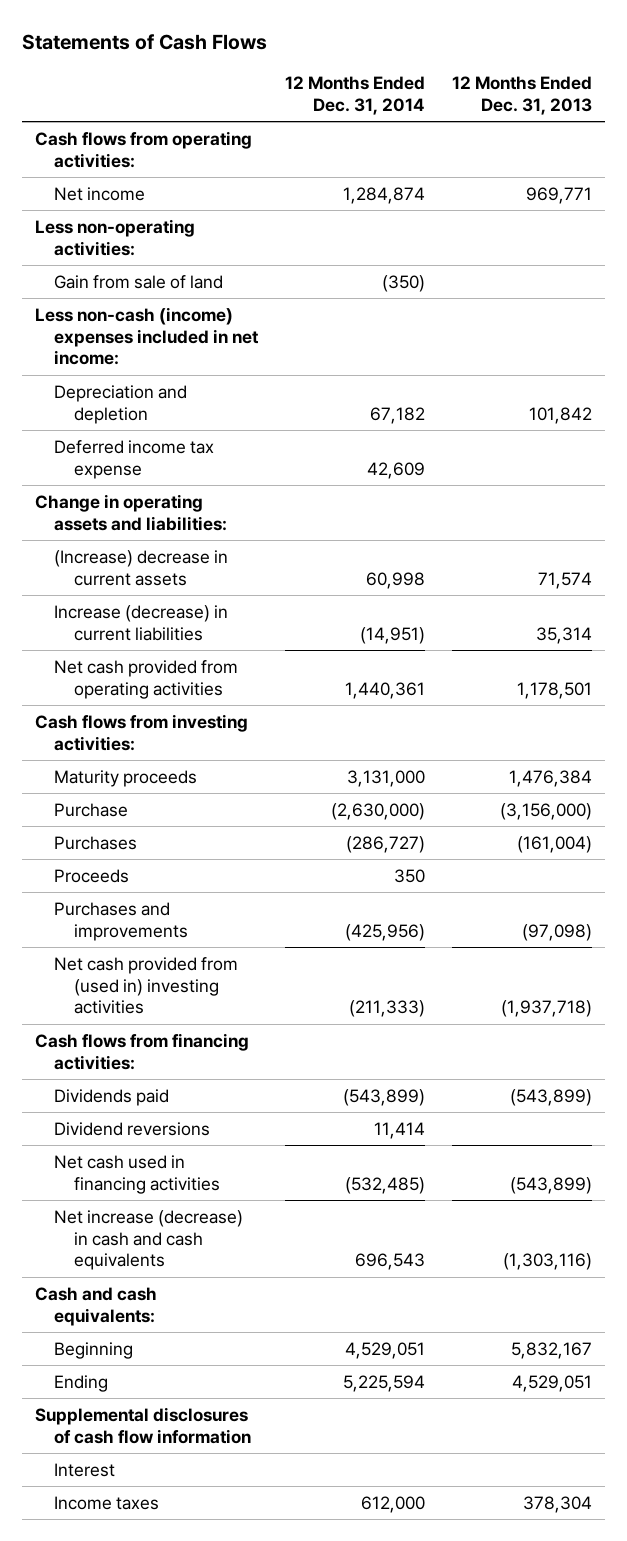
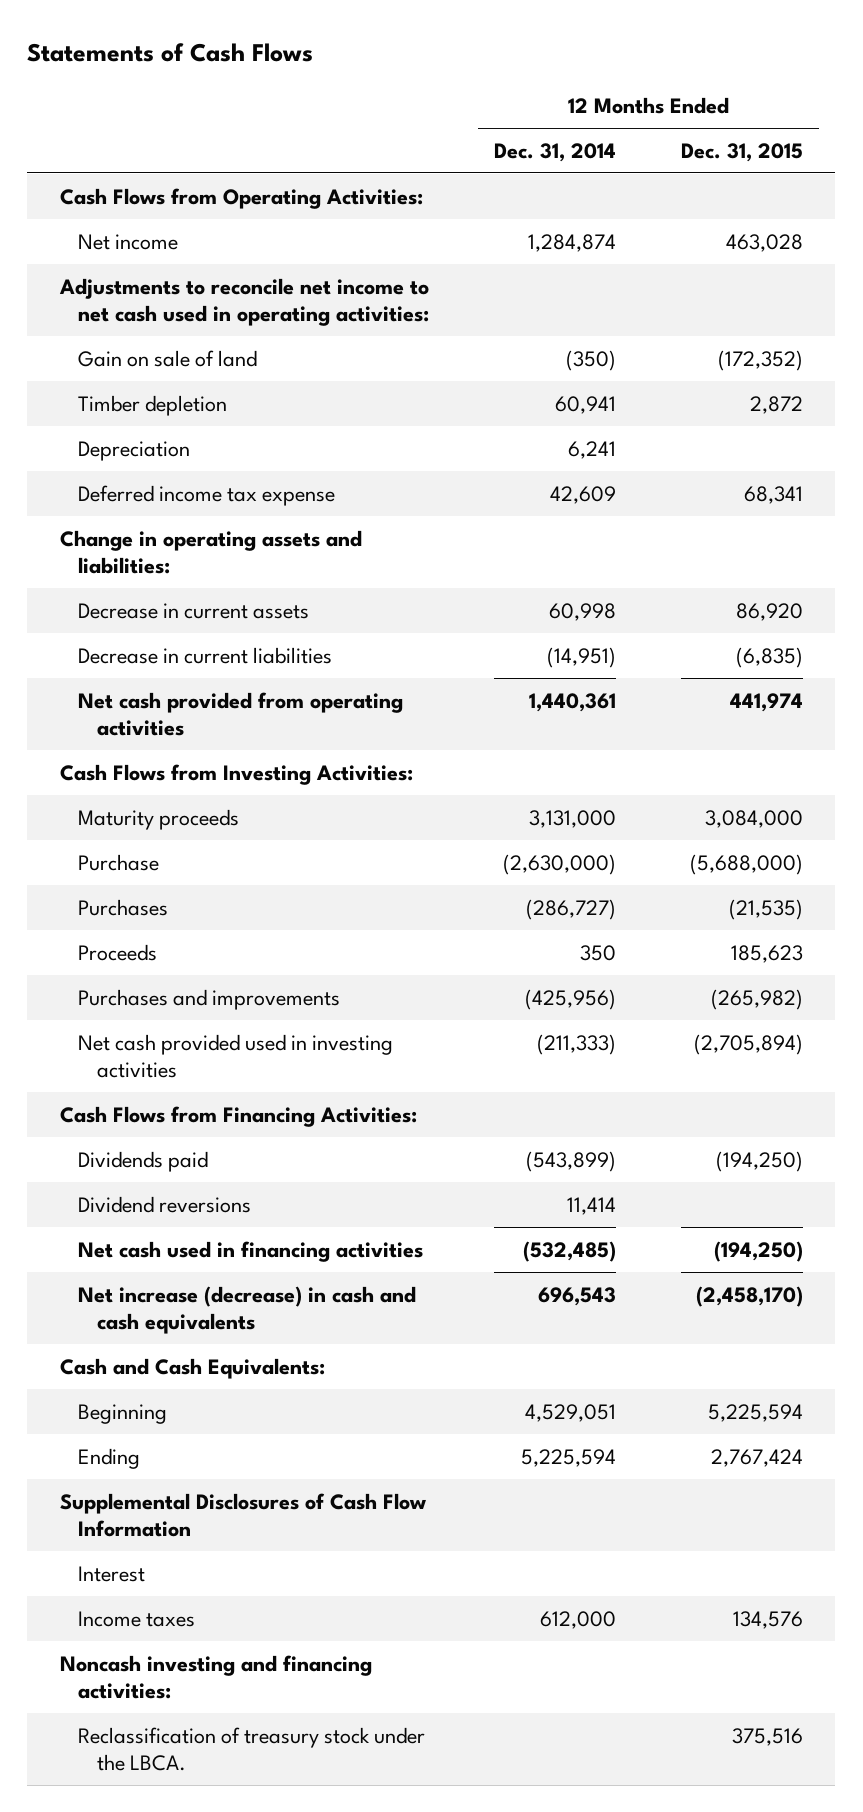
- | 12 Months Ended Dec. 31, 2014 | 12 Months Ended Dec. 31, 2013
+ | 12 Months Ended Dec. 31, 2014 | 12 Months Ended Dec. 31, 2015
- Cash flows from operating activities:
+ Cash Flows from Operating Activities:
- Less non-operating activities:
- Gain from sale of land | (350) |
- Less non-cash (income) expenses included in net income:
- Depreciation and depletion | 67,182 | 101,842
+ Adjustments to reconcile net income to net cash used in operating activities:
+ Gain on sale of land | (350) | (172,352)
+ Timber depletion | 60,941 | 2,872
+ Depreciation | 6,241 |
- (Increase) decrease in current assets | 60,998 | 71,574
- Increase (decrease) in current liabilities | (14,951) | 35,314
+ Decrease in current assets | 60,998 | 86,920
+ Decrease in current liabilities | (14,951) | (6,835)
- Cash flows from investing activities:
+ Cash Flows from Investing Activities:
- Net cash provided from (used in) investing activities | (211,333) | (1,937,718)
- Cash flows from financing activities:
+ Net cash provided used in investing activities | (211,333) | (2,705,894)
+ Cash Flows from Financing Activities:
- Cash and cash equivalents:
+ Cash and Cash Equivalents:
- Supplemental disclosures of cash flow information
+ Supplemental Disclosures of Cash Flow Information
+ Noncash investing and financing activities:
+ Reclassification of treasury stock under the LBCA. | | 375,516

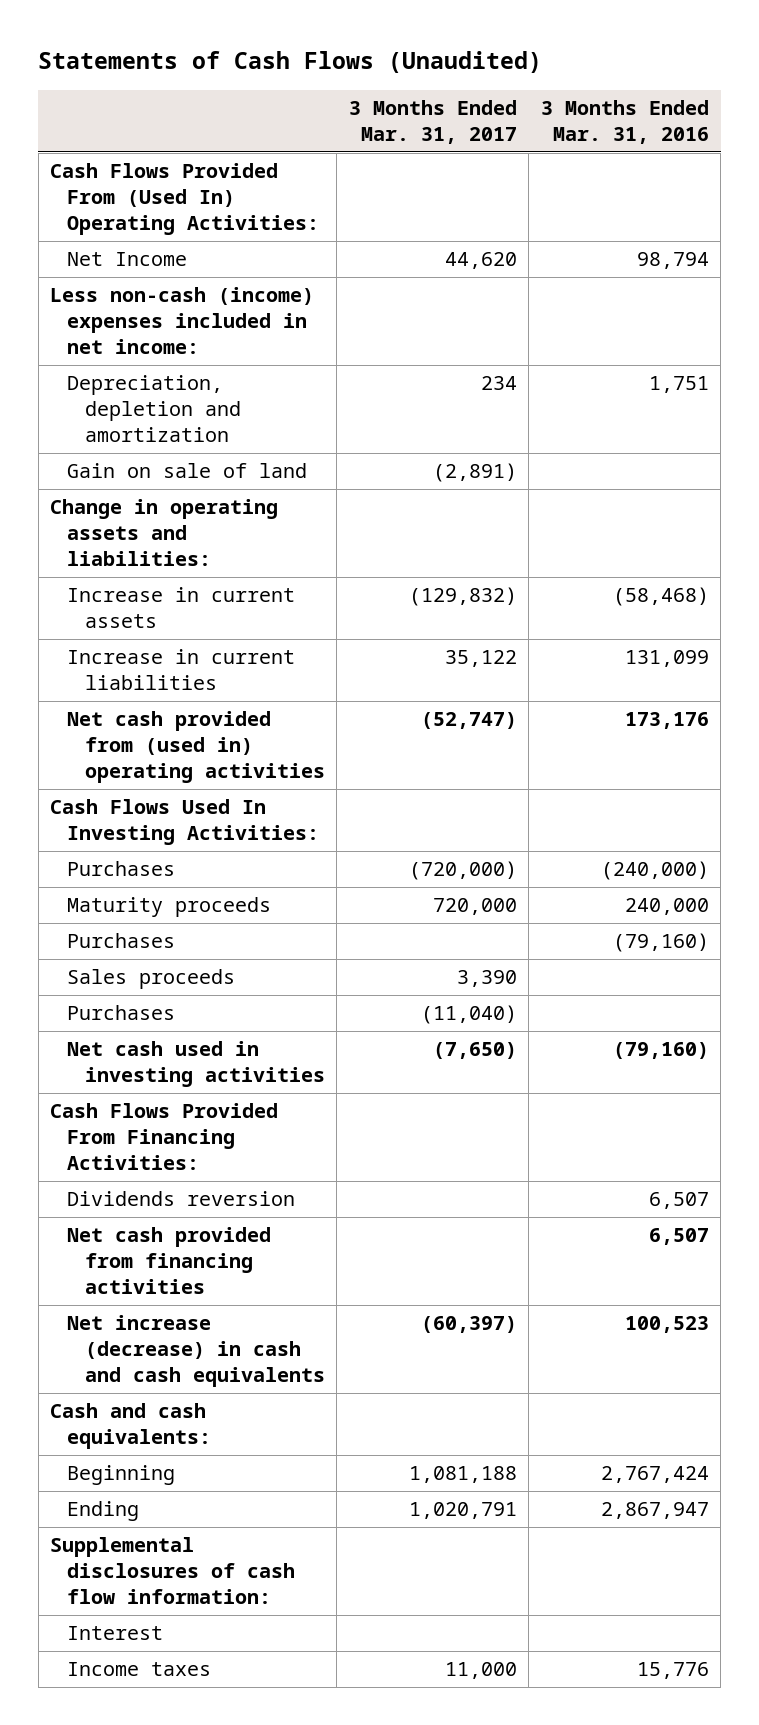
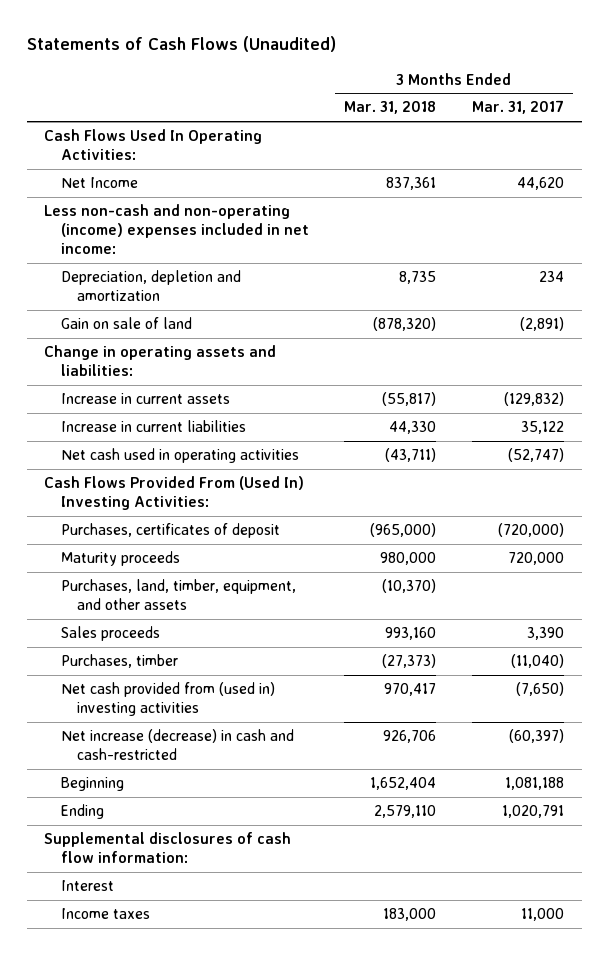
- | 3 Months Ended Mar. 31, 2017 | 3 Months Ended Mar. 31, 2016
+ | 3 Months Ended Mar. 31, 2018 | 3 Months Ended Mar. 31, 2017
- Cash Flows Provided From (Used In) Operating Activities:
+ Cash Flows Used In Operating Activities:
- Less non-cash (income) expenses included in net income:
+ Less non-cash and non-operating (income) expenses included in net income:
- Net cash provided from (used in) operating activities | (52,747) | 173,176
- Cash Flows Used In Investing Activities:
- Purchases | (720,000) | (240,000)
+ Net cash used in operating activities | (43,711) | (52,747)
+ Cash Flows Provided From (Used In) Investing Activities:
+ Purchases, certificates of deposit | (965,000) | (720,000)
- Purchases | | (79,160)
+ Purchases, land, timber, equipment, and other assets | (10,370) |
- Purchases | (11,040) |
- Net cash used in investing activities | (7,650) | (79,160)
- Cash Flows Provided From Financing Activities:
- Dividends reversion | | 6,507
- Net cash provided from financing activities | | 6,507
- Net increase (decrease) in cash and cash equivalents | (60,397) | 100,523
- Cash and cash equivalents:
+ Purchases, timber | (27,373) | (11,040)
+ Net cash provided from (used in) investing activities | 970,417 | (7,650)
+ Net increase (decrease) in cash and cash-restricted | 926,706 | (60,397)

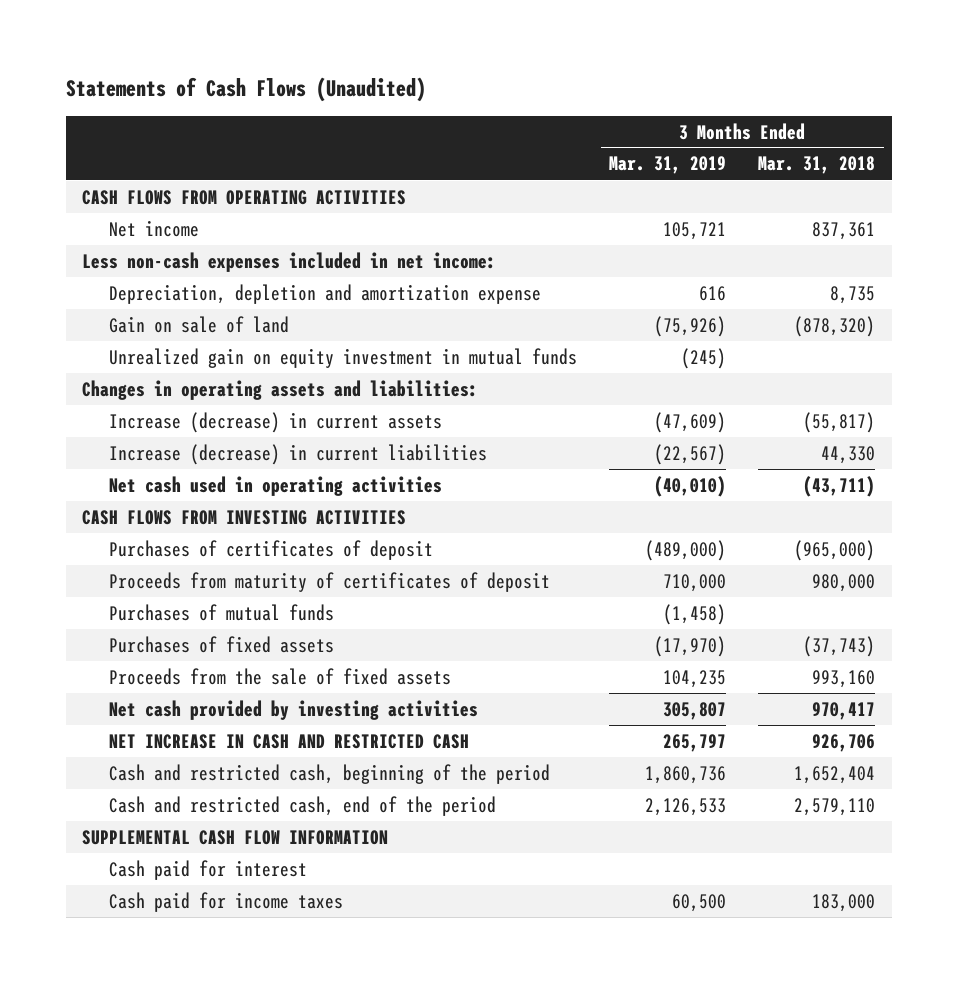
- | 3 Months Ended Mar. 31, 2018 | 3 Months Ended Mar. 31, 2017
+ | 3 Months Ended Mar. 31, 2019 | 3 Months Ended Mar. 31, 2018
- Cash Flows Used In Operating Activities:
- Net Income | 837,361 | 44,620
- Less non-cash and non-operating (income) expenses included in net income:
- Depreciation, depletion and amortization | 8,735 | 234
+ CASH FLOWS FROM OPERATING ACTIVITIES
+ Net income | 105,721 | 837,361
+ Less non-cash expenses included in net income:
+ Depreciation, depletion and amortization expense | 616 | 8,735
- Change in operating assets and liabilities:
- Increase in current assets | (55,817) | (129,832)
- Increase in current liabilities | 44,330 | 35,122
+ Unrealized gain on equity investment in mutual funds | (245) |
+ Changes in operating assets and liabilities:
+ Increase (decrease) in current assets | (47,609) | (55,817)
+ Increase (decrease) in current liabilities | (22,567) | 44,330
- Cash Flows Provided From (Used In) Investing Activities:
- Purchases, certificates of deposit | (965,000) | (720,000)
- Maturity proceeds | 980,000 | 720,000
- Purchases, land, timber, equipment, and other assets | (10,370) |
- Sales proceeds | 993,160 | 3,390
- Purchases, timber | (27,373) | (11,040)
- Net cash provided from (used in) investing activities | 970,417 | (7,650)
- Net increase (decrease) in cash and cash-restricted | 926,706 | (60,397)
- Beginning | 1,652,404 | 1,081,188
- Ending | 2,579,110 | 1,020,791
- Supplemental disclosures of cash flow information:
- Interest
- Income taxes | 183,000 | 11,000
+ CASH FLOWS FROM INVESTING ACTIVITIES
+ Purchases of certificates of deposit | (489,000) | (965,000)
+ Proceeds from maturity of certificates of deposit | 710,000 | 980,000
+ Purchases of mutual funds | (1,458) |
+ Purchases of fixed assets | (17,970) | (37,743)
+ Proceeds from the sale of fixed assets | 104,235 | 993,160
+ Net cash provided by investing activities | 305,807 | 970,417
+ NET INCREASE IN CASH AND RESTRICTED CASH | 265,797 | 926,706
+ Cash and restricted cash, beginning of the period | 1,860,736 | 1,652,404
+ Cash and restricted cash, end of the period | 2,126,533 | 2,579,110
+ SUPPLEMENTAL CASH FLOW INFORMATION
+ Cash paid for interest
+ Cash paid for income taxes | 60,500 | 183,000

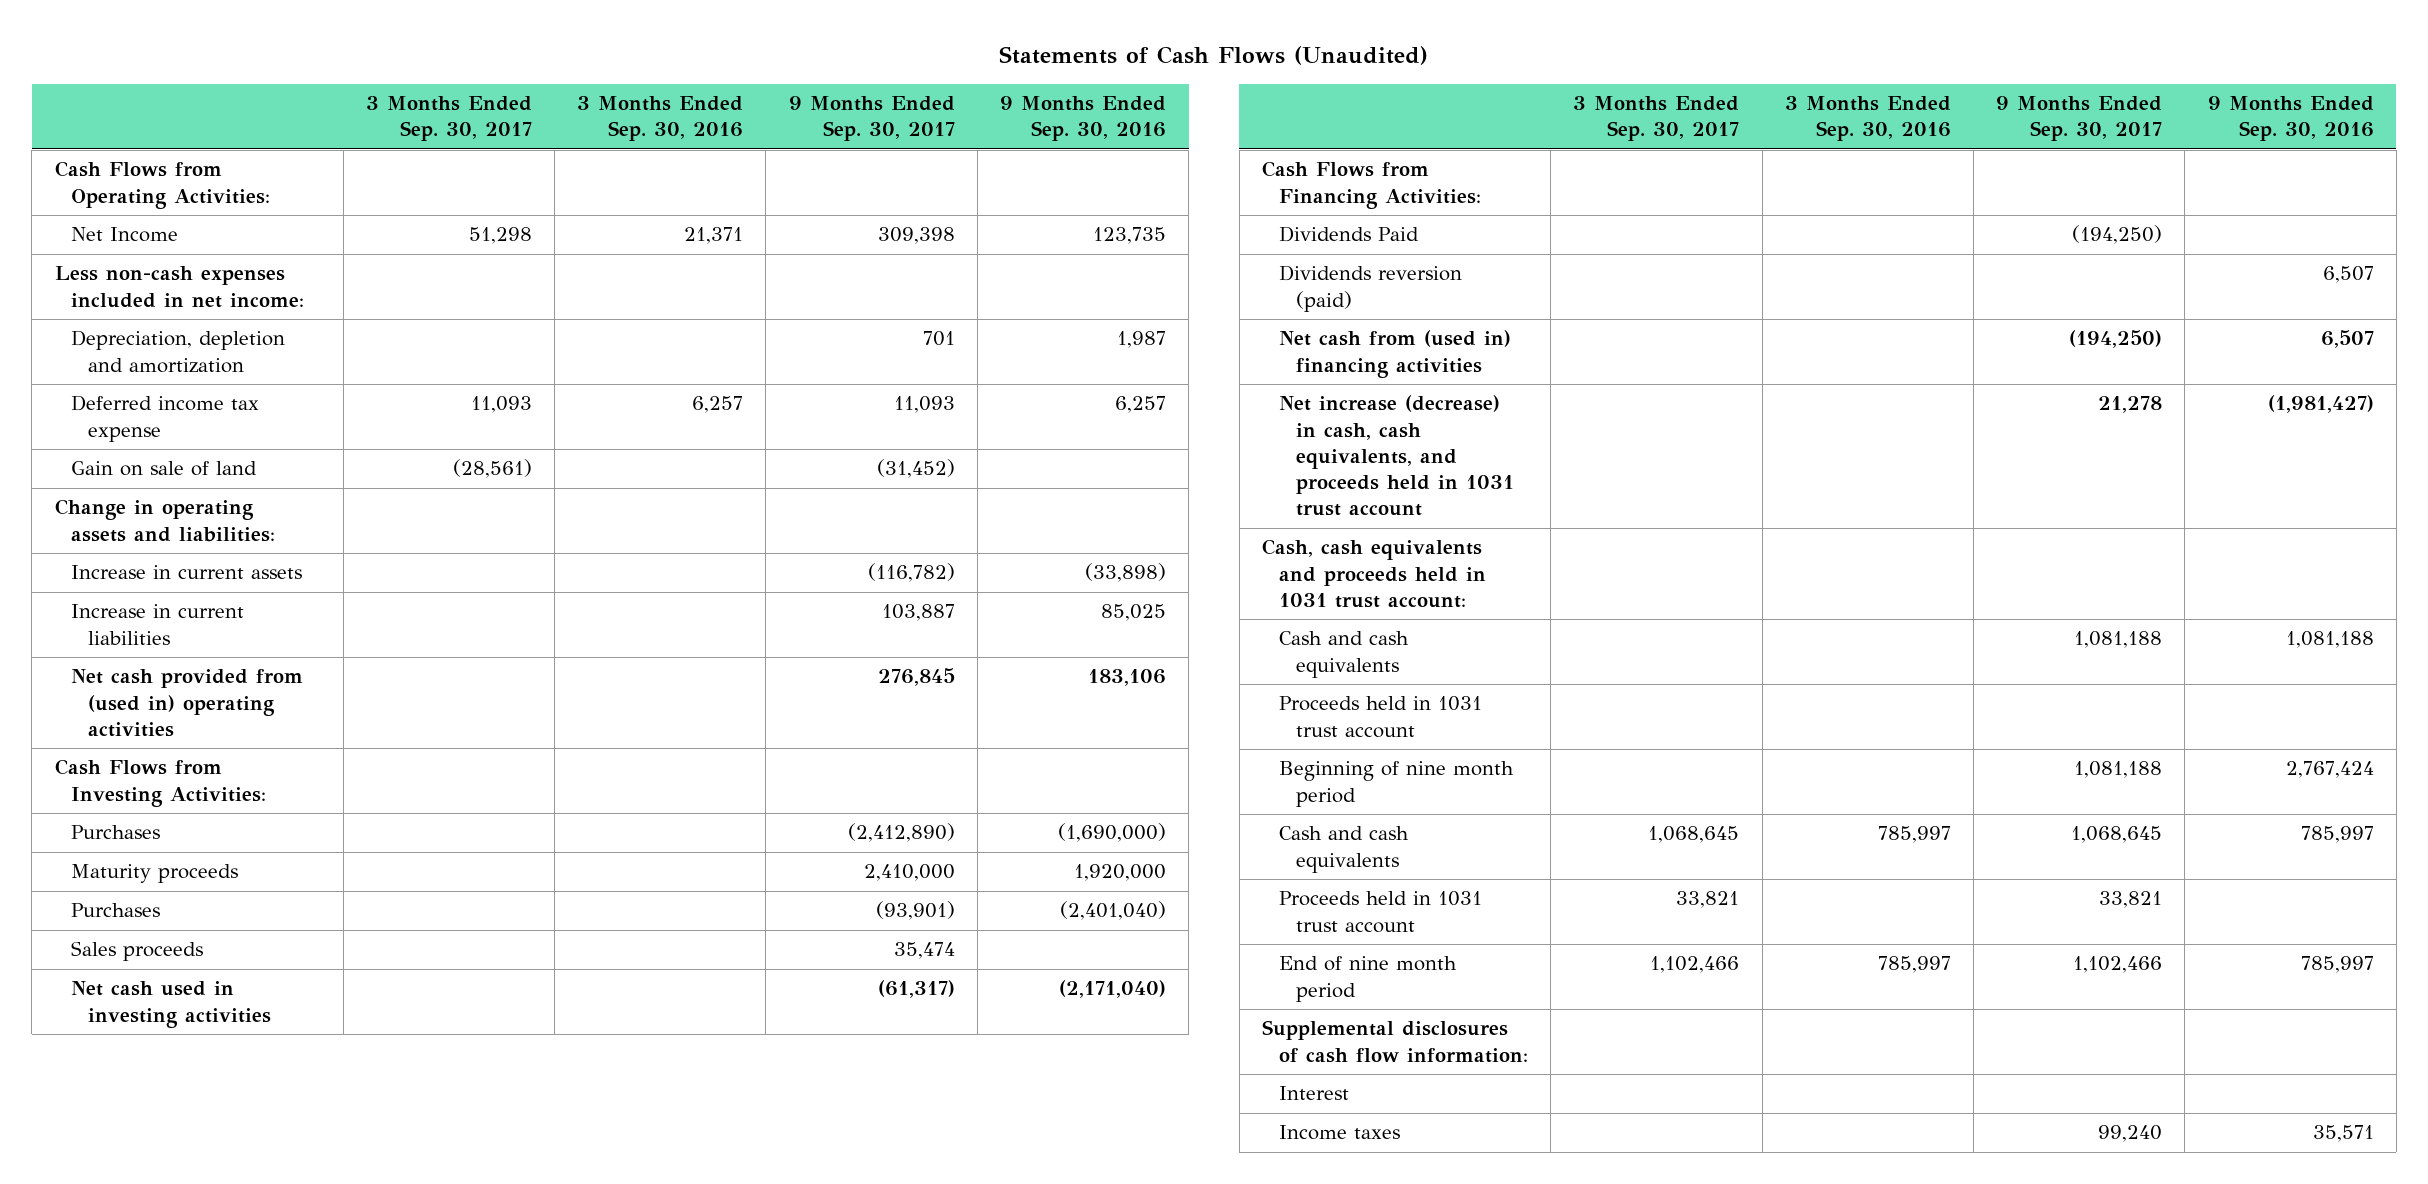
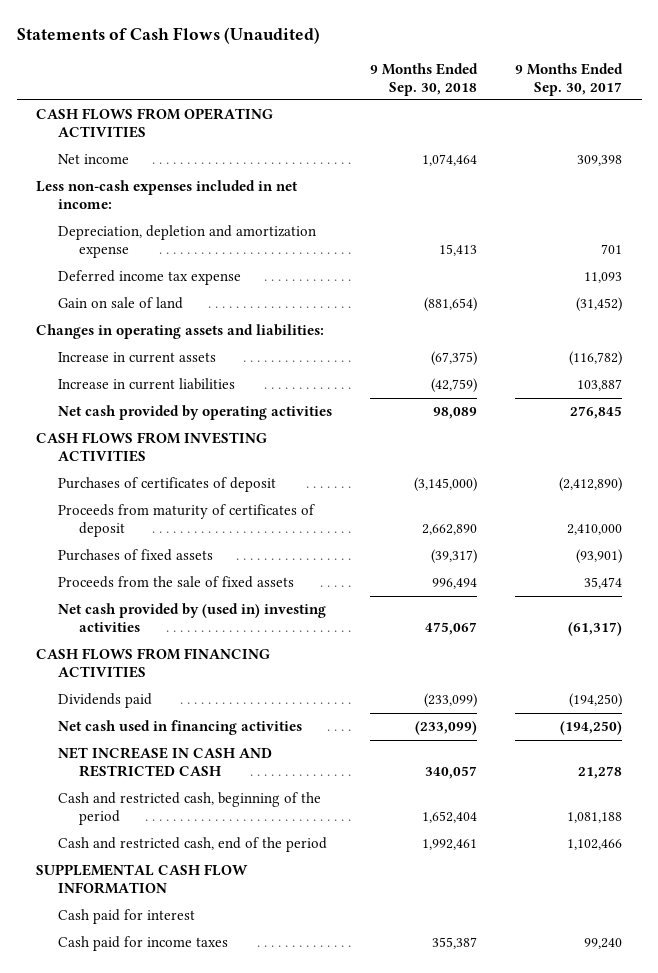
- | 3 Months Ended Sep. 30, 2017 | 3 Months Ended Sep. 30, 2016 | 9 Months Ended Sep. 30, 2017 | 9 Months Ended Sep. 30, 2016
+ | 9 Months Ended Sep. 30, 2018 | 9 Months Ended Sep. 30, 2017
- Cash Flows from Operating Activities:
- Net Income | 51,298 | 21,371 | 309,398 | 123,735
+ CASH FLOWS FROM OPERATING ACTIVITIES
+ Net income | 1,074,464 | 309,398
- Depreciation, depletion and amortization | | | 701 | 1,987
+ Depreciation, depletion and amortization expense | 15,413 | 701
- Change in operating assets and liabilities:
+ Changes in operating assets and liabilities:
- Net cash provided from (used in) operating activities | | | 276,845 | 183,106
- Cash Flows from Investing Activities:
- Purchases | | | (2,412,890) | (1,690,000)
- Maturity proceeds | | | 2,410,000 | 1,920,000
- Purchases | | | (93,901) | (2,401,040)
- Sales proceeds | | | 35,474 |
- Net cash used in investing activities | | | (61,317) | (2,171,040)
- Cash Flows from Financing Activities:
- Dividends Paid | | | (194,250) |
- Dividends reversion (paid) | | | | 6,507
- Net cash from (used in) financing activities | | | (194,250) | 6,507
- Net increase (decrease) in cash, cash equivalents, and proceeds held in 1031 trust account | | | 21,278 | (1,981,427)
- Cash, cash equivalents and proceeds held in 1031 trust account:
- Cash and cash equivalents | | | 1,081,188 | 1,081,188
- Proceeds held in 1031 trust account
- Beginning of nine month period | | | 1,081,188 | 2,767,424
- Cash and cash equivalents | 1,068,645 | 785,997 | 1,068,645 | 785,997
- Proceeds held in 1031 trust account | 33,821 | | 33,821 |
- End of nine month period | 1,102,466 | 785,997 | 1,102,466 | 785,997
- Supplemental disclosures of cash flow information:
- Interest
- Income taxes | | | 99,240 | 35,571
+ Net cash provided by operating activities | 98,089 | 276,845
+ CASH FLOWS FROM INVESTING ACTIVITIES
+ Purchases of certificates of deposit | (3,145,000) | (2,412,890)
+ Proceeds from maturity of certificates of deposit | 2,662,890 | 2,410,000
+ Purchases of fixed assets | (39,317) | (93,901)
+ Proceeds from the sale of fixed assets | 996,494 | 35,474
+ Net cash provided by (used in) investing activities | 475,067 | (61,317)
+ CASH FLOWS FROM FINANCING ACTIVITIES
+ Dividends paid | (233,099) | (194,250)
+ Net cash used in financing activities | (233,099) | (194,250)
+ NET INCREASE IN CASH AND RESTRICTED CASH | 340,057 | 21,278
+ Cash and restricted cash, beginning of the period | 1,652,404 | 1,081,188
+ Cash and restricted cash, end of the period | 1,992,461 | 1,102,466
+ SUPPLEMENTAL CASH FLOW INFORMATION
+ Cash paid for interest
+ Cash paid for income taxes | 355,387 | 99,240

